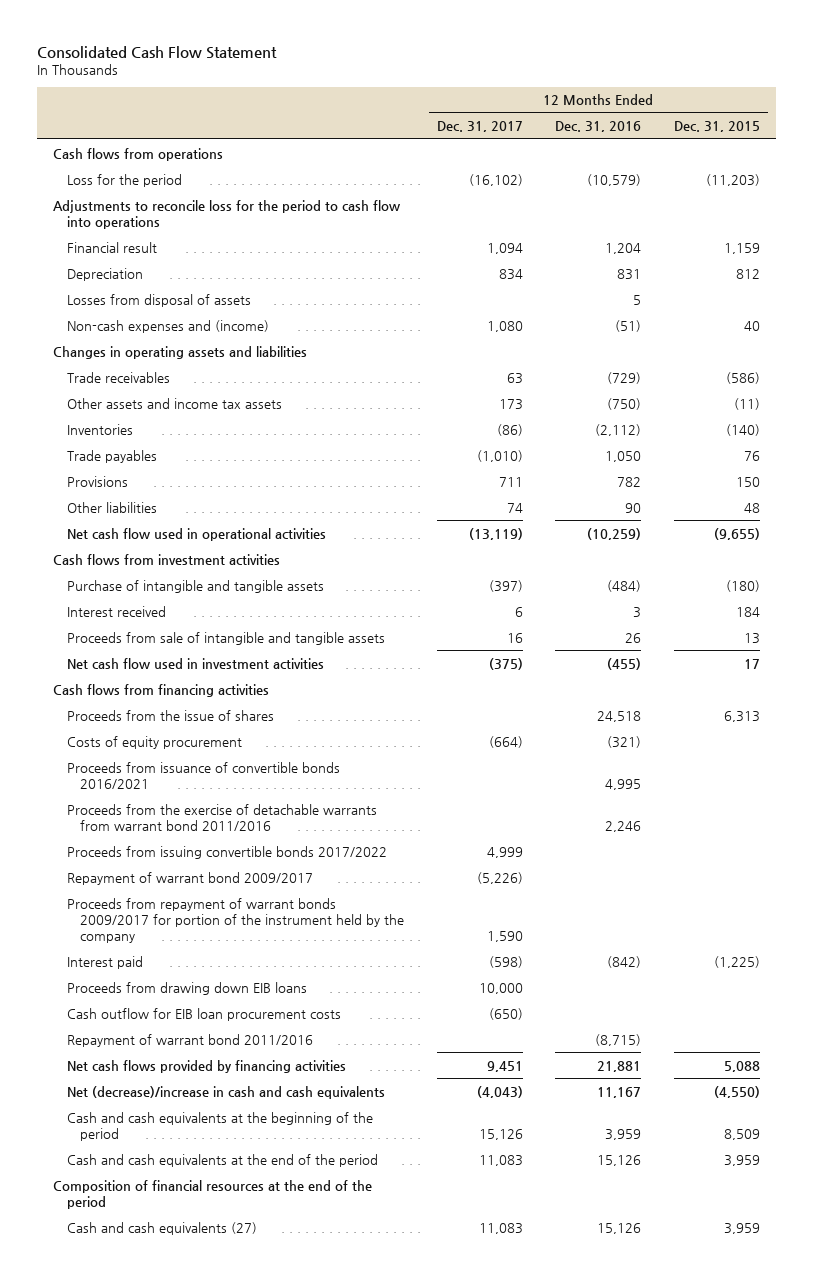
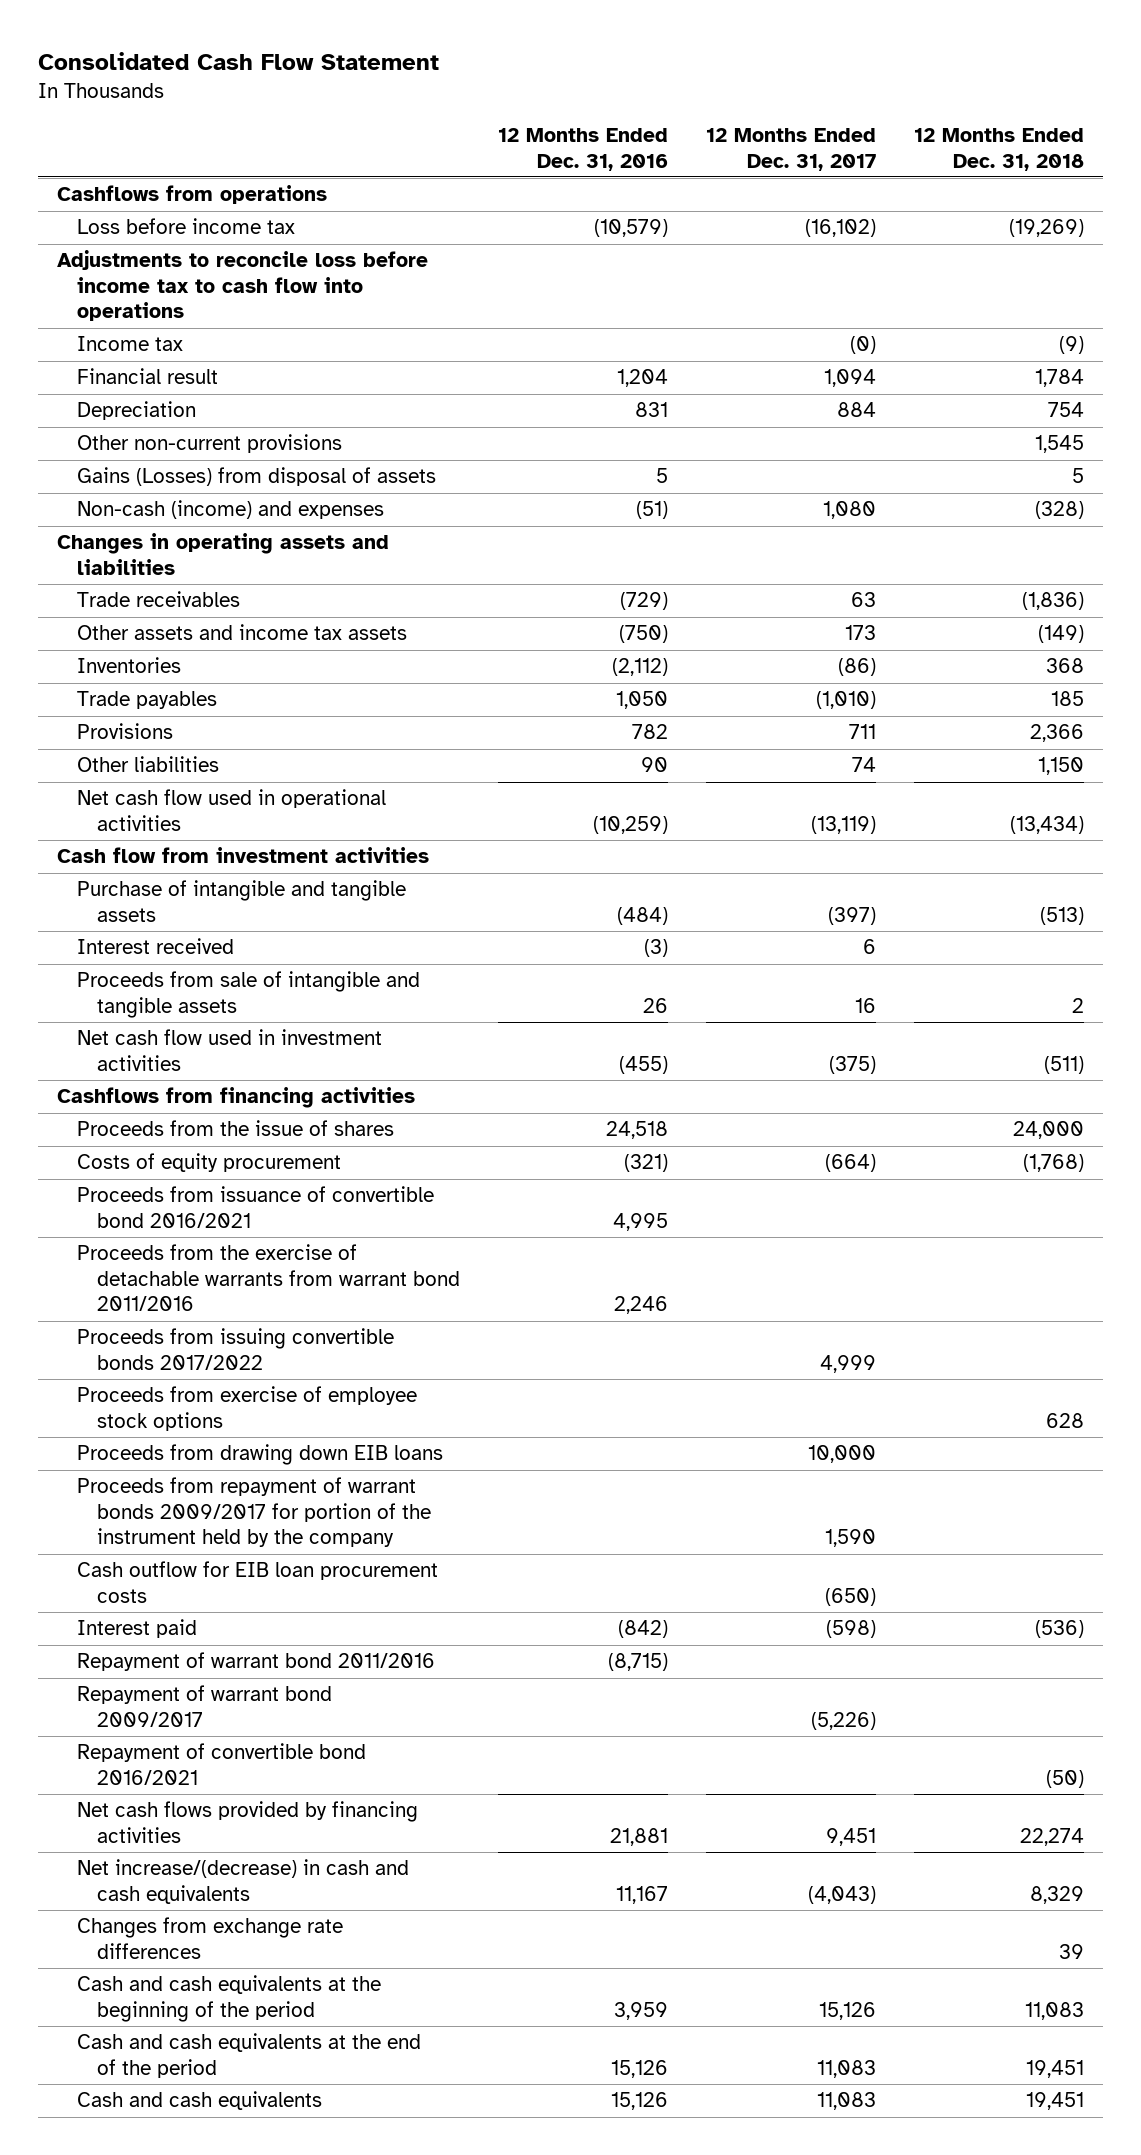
- | 12 Months Ended Dec. 31, 2017 | 12 Months Ended Dec. 31, 2016 | 12 Months Ended Dec. 31, 2015
+ | 12 Months Ended Dec. 31, 2016 | 12 Months Ended Dec. 31, 2017 | 12 Months Ended Dec. 31, 2018
- Cash flows from operations
- Loss for the period | (16,102) | (10,579) | (11,203)
- Adjustments to reconcile loss for the period to cash flow into operations
+ Cashflows from operations
+ Loss before income tax | (10,579) | (16,102) | (19,269)
+ Adjustments to reconcile loss before income tax to cash flow into operations
+ Income tax | | (0) | (9)
- Depreciation | 834 | 831 | 812
- Losses from disposal of assets | | 5 |
- Non-cash expenses and (income) | 1,080 | (51) | 40
+ Depreciation | 831 | 884 | 754
+ Other non-current provisions | | | 1,545
+ Gains (Losses) from disposal of assets | 5 | | 5
+ Non-cash (income) and expenses | (51) | 1,080 | (328)
- Cash flows from investment activities
+ Cash flow from investment activities
- Interest received | 6 | 3 | 184
+ Interest received | (3) | 6 |
- Cash flows from financing activities
+ Cashflows from financing activities
- Proceeds from issuance of convertible bonds 2016/2021 | | 4,995 |
+ Proceeds from issuance of convertible bond 2016/2021 | 4,995 | |
+ Proceeds from exercise of employee stock options | | | 628
moved down: Proceeds from repayment of warrant bonds 2009/2017 for portion of the instrument held by the company | | 1,590 |
moved down: Interest paid | (842) | (598) | (536)
moved down: Repayment of warrant bond 2009/2017 | | (5,226) |
+ Repayment of convertible bond 2016/2021 | | | (50)
- Net (decrease)/increase in cash and cash equivalents | (4,043) | 11,167 | (4,550)
+ Net increase/(decrease) in cash and cash equivalents | 11,167 | (4,043) | 8,329
+ Changes from exchange rate differences | | | 39
- Composition of financial resources at the end of the period
- Cash and cash equivalents (27) | 11,083 | 15,126 | 3,959
+ Cash and cash equivalents | 15,126 | 11,083 | 19,451

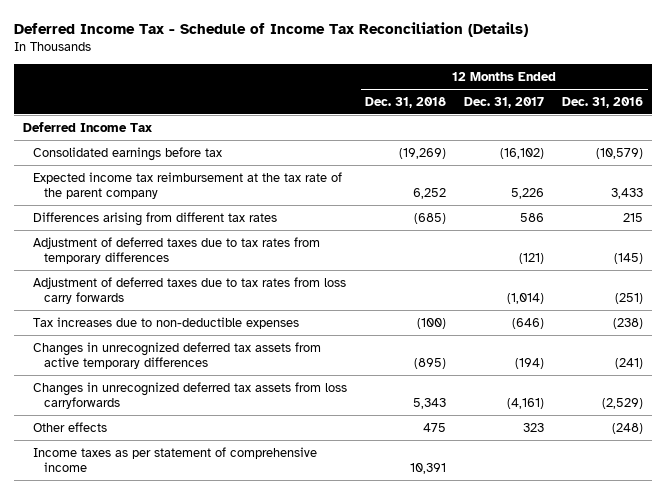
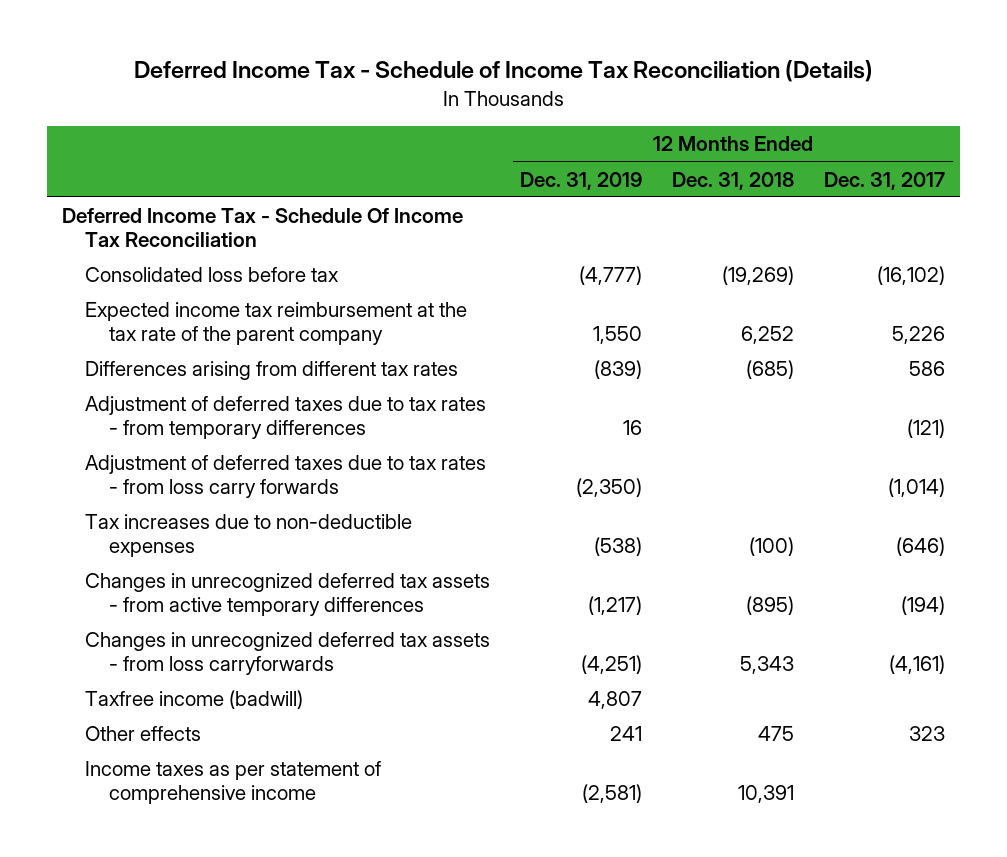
- | 12 Months Ended Dec. 31, 2018 | 12 Months Ended Dec. 31, 2017 | 12 Months Ended Dec. 31, 2016
+ | 12 Months Ended Dec. 31, 2019 | 12 Months Ended Dec. 31, 2018 | 12 Months Ended Dec. 31, 2017
- Deferred Income Tax
- Consolidated earnings before tax | (19,269) | (16,102) | (10,579)
+ Deferred Income Tax - Schedule Of Income Tax Reconciliation
+ Consolidated loss before tax | (4,777) | (19,269) | (16,102)
- Adjustment of deferred taxes due to tax rates from temporary differences | | (121) | (145)
- Adjustment of deferred taxes due to tax rates from loss carry forwards | | (1,014) | (251)
+ Adjustment of deferred taxes due to tax rates - from temporary differences | 16 | | (121)
+ Adjustment of deferred taxes due to tax rates - from loss carry forwards | (2,350) | | (1,014)
- Changes in unrecognized deferred tax assets from active temporary differences | (895) | (194) | (241)
- Changes in unrecognized deferred tax assets from loss carryforwards | 5,343 | (4,161) | (2,529)
+ Changes in unrecognized deferred tax assets - from active temporary differences | (1,217) | (895) | (194)
+ Changes in unrecognized deferred tax assets - from loss carryforwards | (4,251) | 5,343 | (4,161)
+ Taxfree income (badwill) | 4,807 | |

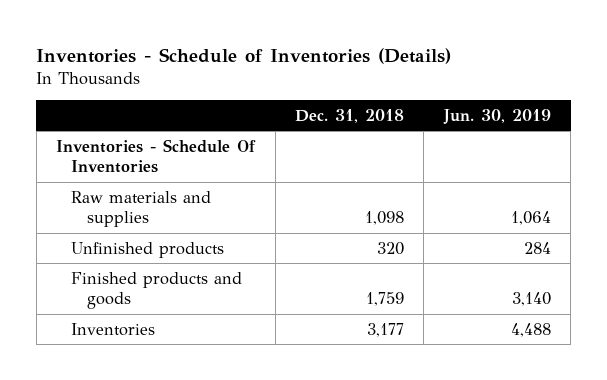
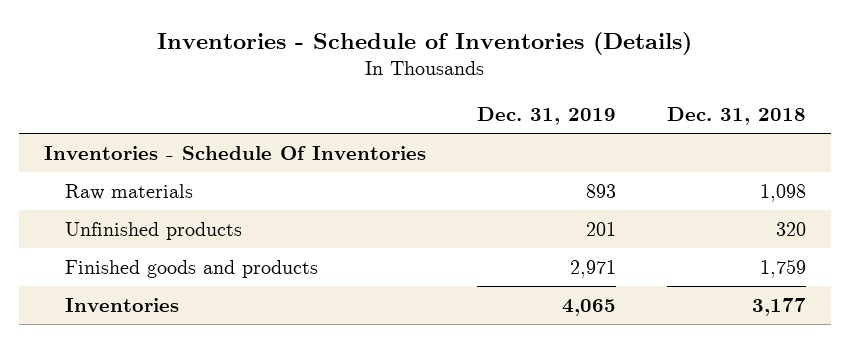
- | Dec. 31, 2018 | Jun. 30, 2019
+ | Dec. 31, 2019 | Dec. 31, 2018
- Raw materials and supplies | 1,098 | 1,064
+ Raw materials | 893 | 1,098
- Finished products and goods | 1,759 | 3,140
+ Finished goods and products | 2,971 | 1,759

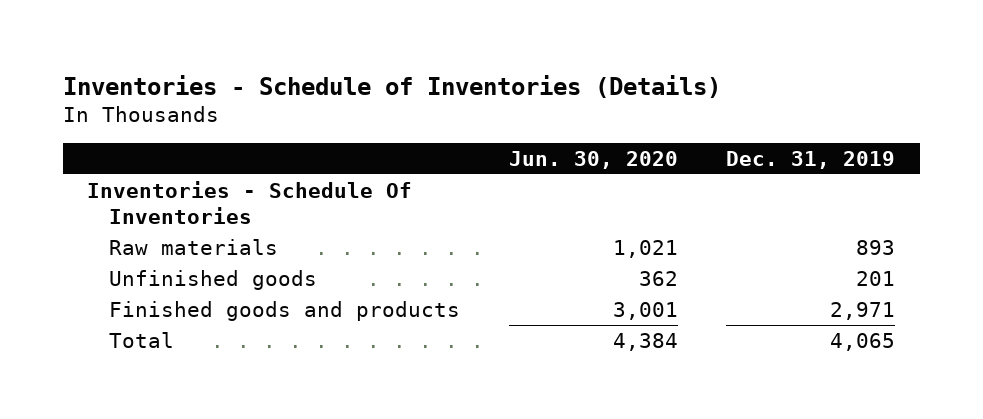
- | Dec. 31, 2019 | Dec. 31, 2018
+ | Jun. 30, 2020 | Dec. 31, 2019
- Unfinished products | 201 | 320
+ Unfinished goods | 362 | 201
- Inventories | 4,065 | 3,177
+ Total | 4,384 | 4,065

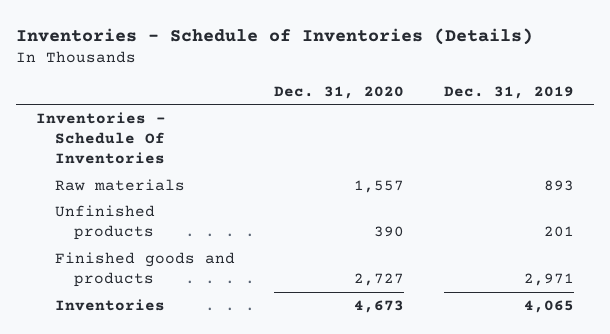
- | Jun. 30, 2020 | Dec. 31, 2019
+ | Dec. 31, 2020 | Dec. 31, 2019
- Unfinished goods | 362 | 201
+ Unfinished products | 390 | 201
- Total | 4,384 | 4,065
+ Inventories | 4,673 | 4,065

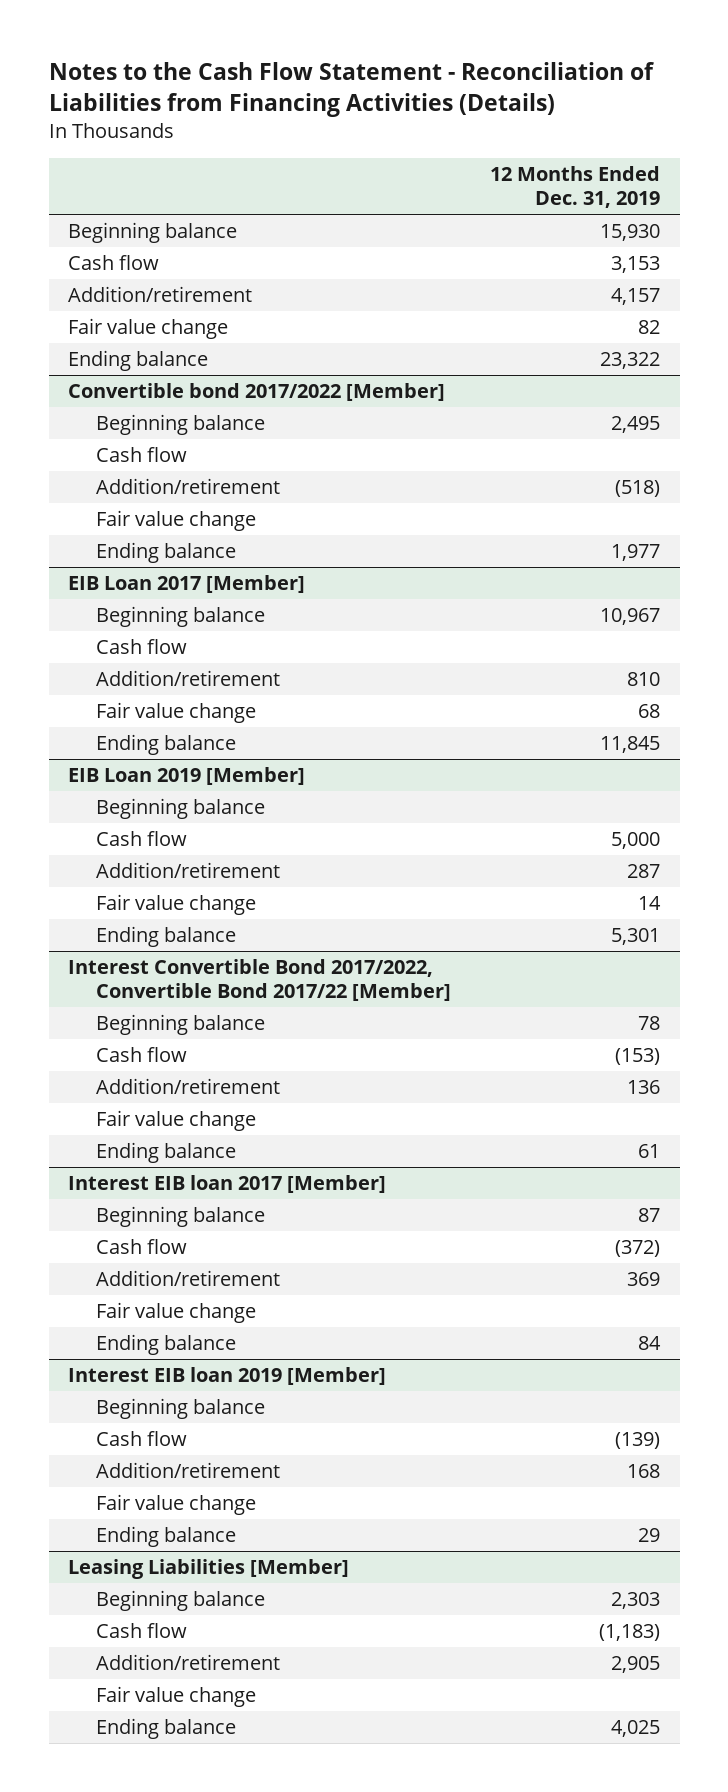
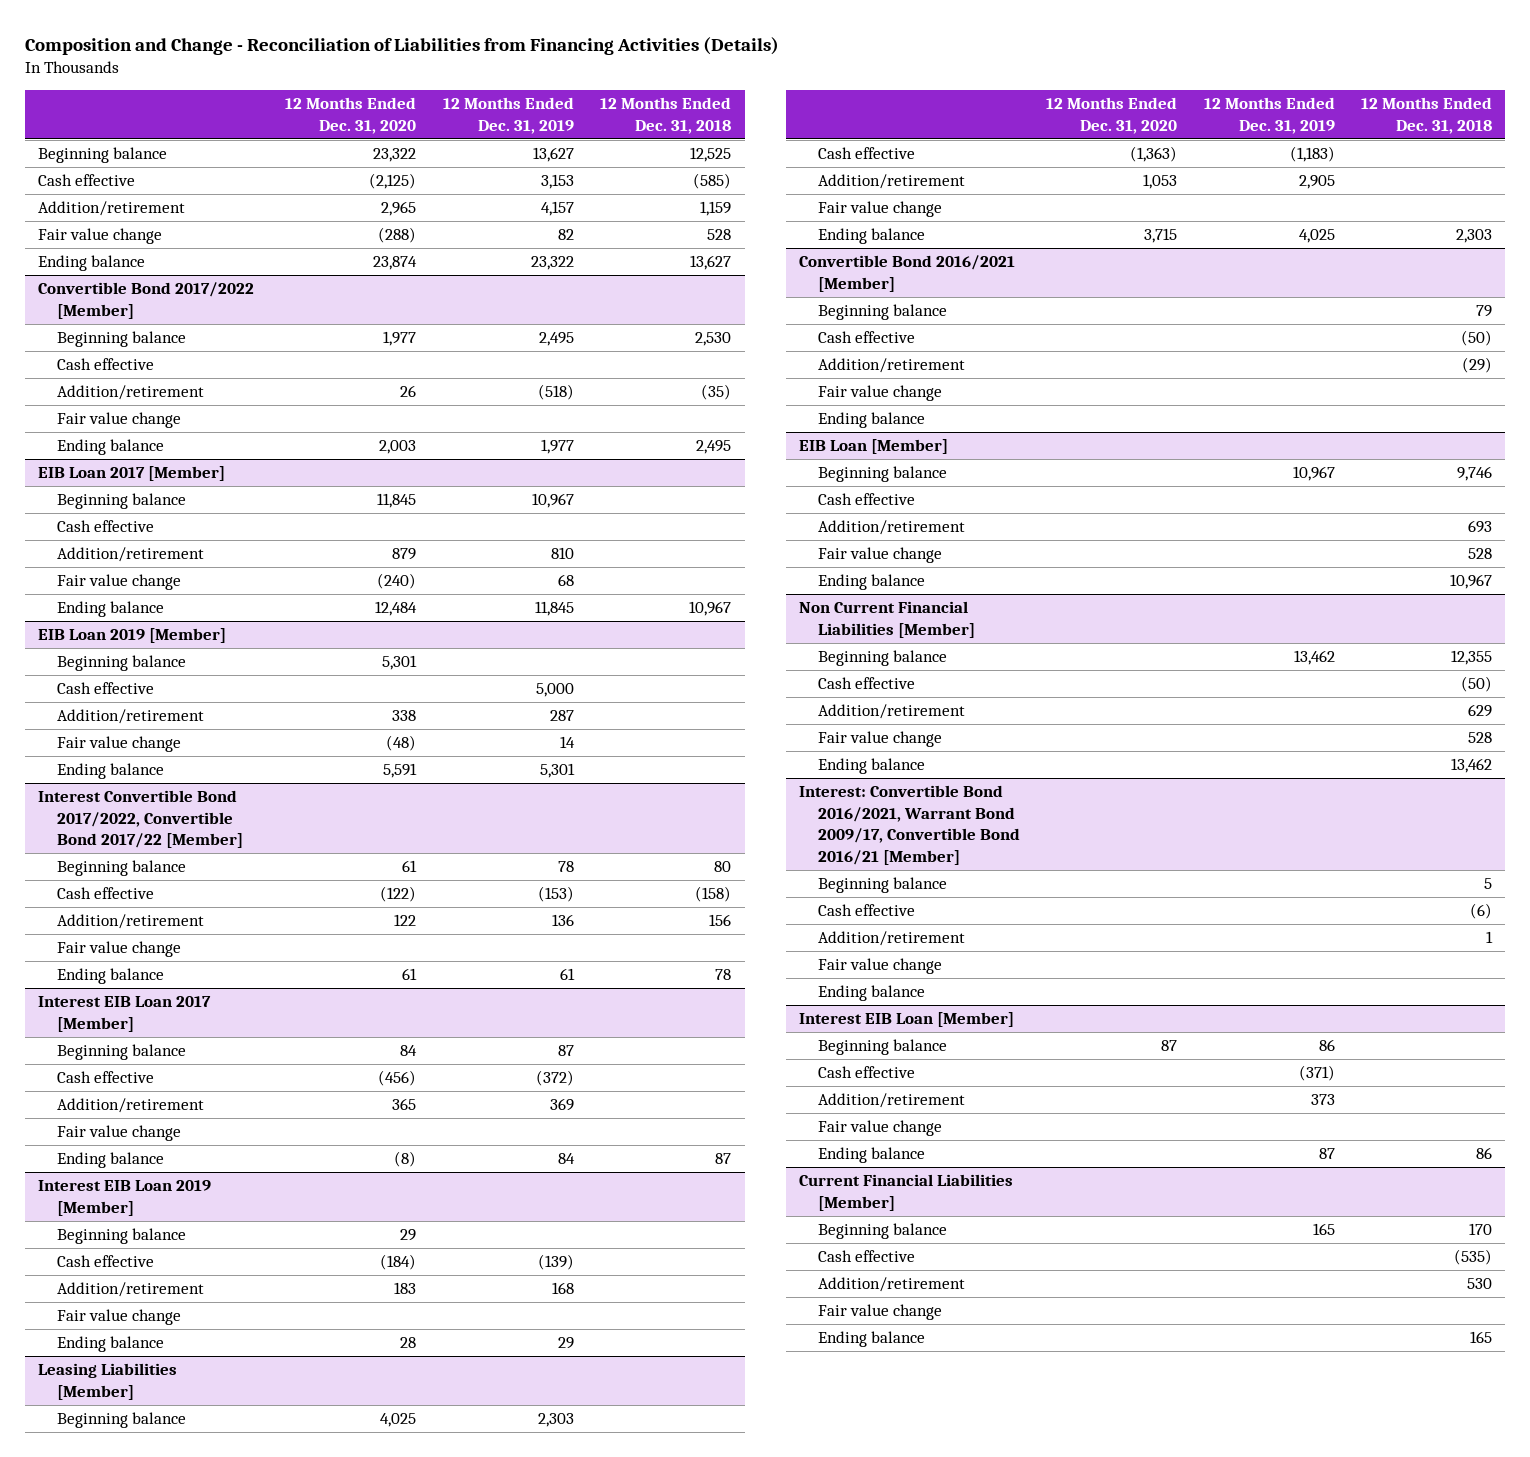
- Notes to the Cash Flow Statement - Reconciliation of Liabilities from Financing Activities (Details)
+ Composition and Change - Reconciliation of Liabilities from Financing Activities (Details)
- | 12 Months Ended Dec. 31, 2019
+ | 12 Months Ended Dec. 31, 2020 | 12 Months Ended Dec. 31, 2019 | 12 Months Ended Dec. 31, 2018
- Beginning balance | 15,930
- Cash flow | 3,153
+ Beginning balance | 23,322 | 13,627 | 12,525
+ Cash effective | (2,125) | 3,153 | (585)
- Convertible bond 2017/2022 [Member]
+ Convertible Bond 2017/2022 [Member]
- Cash flow
+ Cash effective
@ EIB Loan 2017 [Member]
- Cash flow
+ Cash effective
@ EIB Loan 2019 [Member]
- Cash flow | 5,000
+ Cash effective | | 5,000 |
@ Interest Convertible Bond 2017/2022, Convertible Bond 2017/22 [Member]
- Cash flow | (153)
+ Cash effective | (122) | (153) | (158)
- Interest EIB loan 2017 [Member]
+ Interest EIB Loan 2017 [Member]
- Cash flow | (372)
+ Cash effective | (456) | (372) |
- Interest EIB loan 2019 [Member]
+ Interest EIB Loan 2019 [Member]
- Cash flow | (139)
+ Cash effective | (184) | (139) |
@ Leasing Liabilities [Member]
- Cash flow | (1,183)
+ Cash effective | (1,363) | (1,183) |
+ Convertible Bond 2016/2021 [Member]
+ Beginning balance | | | 79
+ Cash effective | | | (50)
+ Addition/retirement | | | (29)
+ Fair value change
+ Ending balance
+ EIB Loan [Member]
+ Beginning balance | | 10,967 | 9,746
+ Cash effective
+ Addition/retirement | | | 693
+ Fair value change | | | 528
+ Ending balance | | | 10,967
+ Non Current Financial Liabilities [Member]
+ Beginning balance | | 13,462 | 12,355
+ Cash effective | | | (50)
+ Addition/retirement | | | 629
+ Fair value change | | | 528
+ Ending balance | | | 13,462
+ Interest: Convertible Bond 2016/2021, Warrant Bond 2009/17, Convertible Bond 2016/21 [Member]
+ Beginning balance | | | 5
+ Cash effective | | | (6)
+ Addition/retirement | | | 1
+ Fair value change
+ Ending balance
+ Interest EIB Loan [Member]
+ Beginning balance | 87 | 86 |
+ Cash effective | | (371) |
+ Addition/retirement | | 373 |
+ Fair value change
+ Ending balance | | 87 | 86
+ Current Financial Liabilities [Member]
+ Beginning balance | | 165 | 170
+ Cash effective | | | (535)
+ Addition/retirement | | | 530
+ Fair value change
+ Ending balance | | | 165

